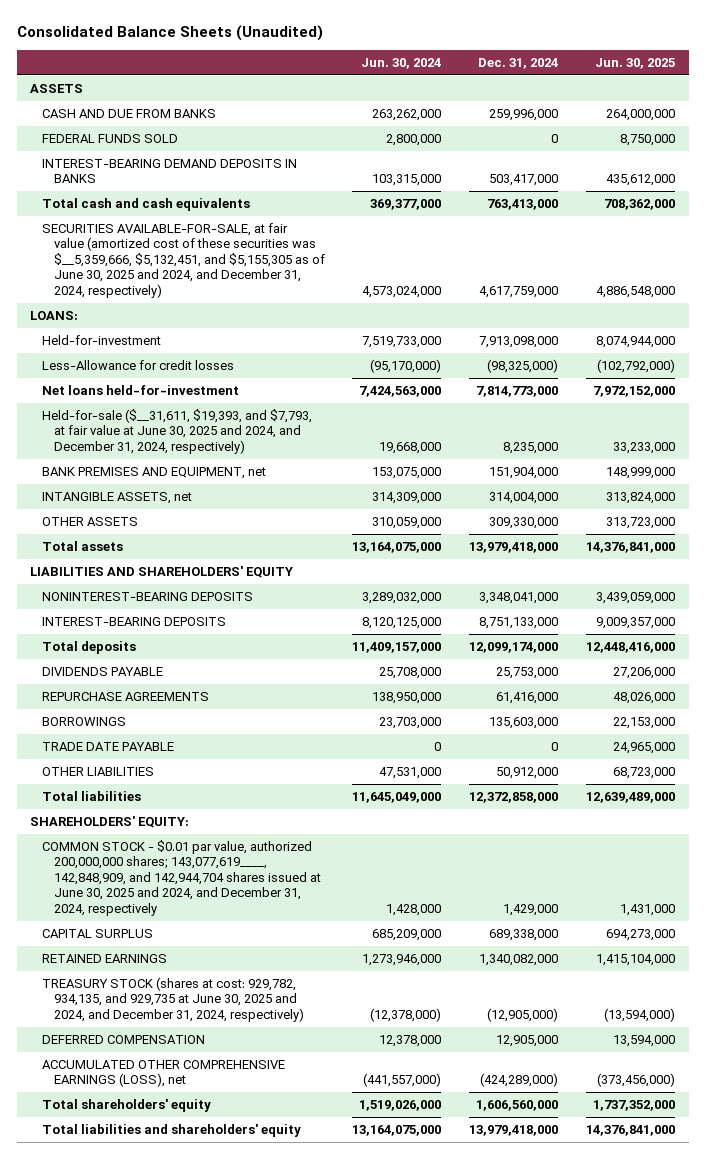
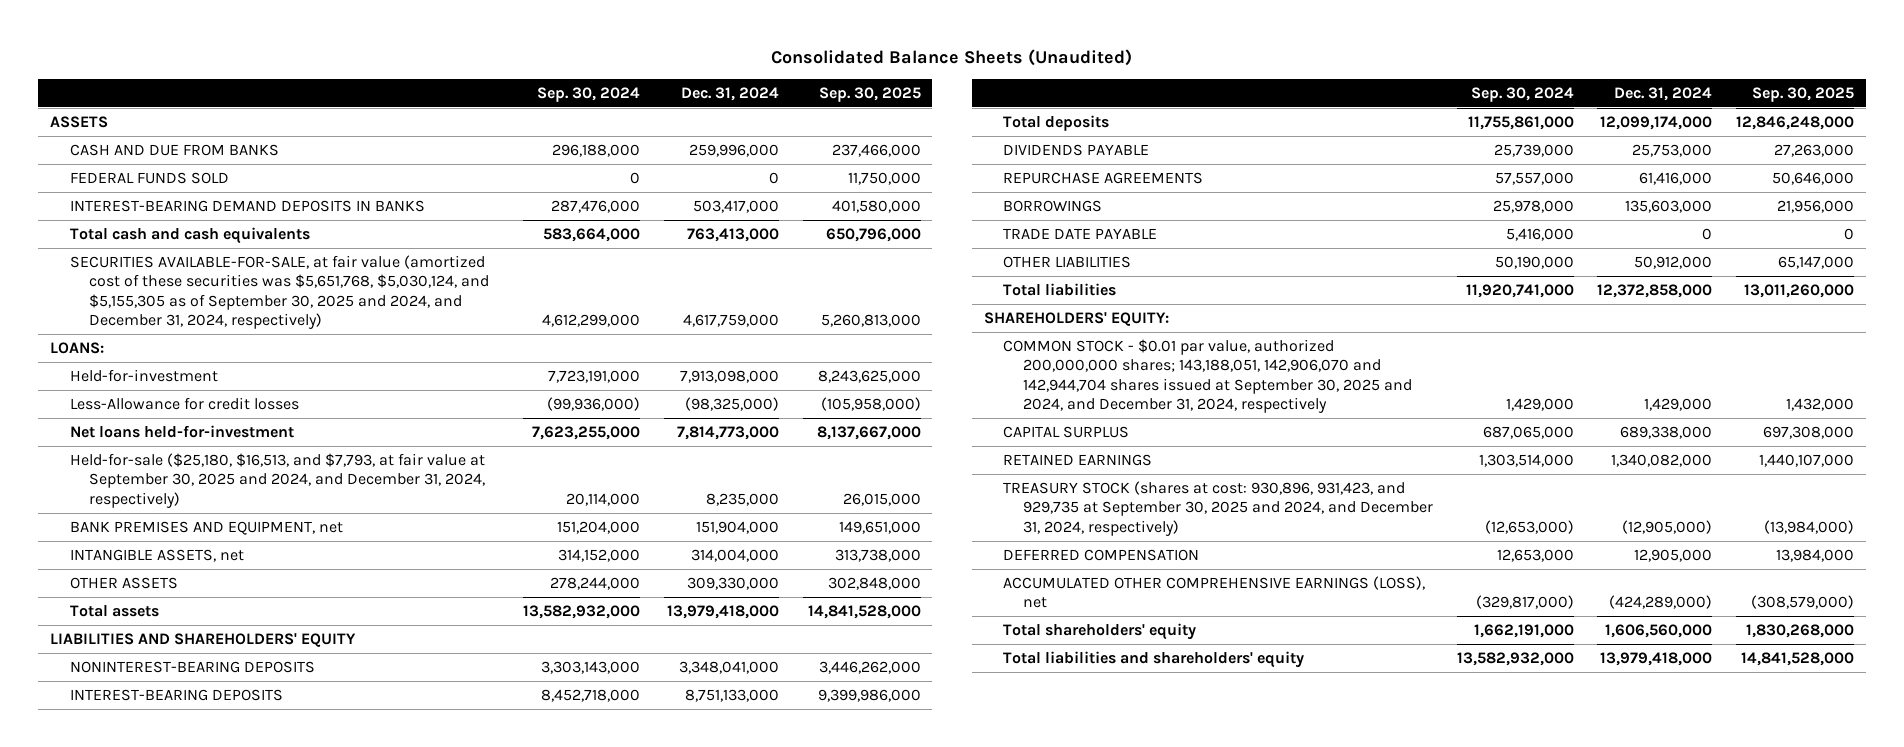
- | Jun. 30, 2024 | Dec. 31, 2024 | Jun. 30, 2025
+ | Sep. 30, 2024 | Dec. 31, 2024 | Sep. 30, 2025
- SECURITIES AVAILABLE-FOR-SALE, at fair value (amortized cost of these securities was $__5,359,666, $5,132,451, and $5,155,305 as of June 30, 2025 and 2024, and December 31, 2024, respectively) | 4,573,024,000 | 4,617,759,000 | 4,886,548,000
+ SECURITIES AVAILABLE-FOR-SALE, at fair value (amortized cost of these securities was $5,651,768, $5,030,124, and $5,155,305 as of September 30, 2025 and 2024, and December 31, 2024, respectively) | 4,612,299,000 | 4,617,759,000 | 5,260,813,000
- Held-for-sale ($__31,611, $19,393, and $7,793, at fair value at June 30, 2025 and 2024, and December 31, 2024, respectively) | 19,668,000 | 8,235,000 | 33,233,000
+ Held-for-sale ($25,180, $16,513, and $7,793, at fair value at September 30, 2025 and 2024, and December 31, 2024, respectively) | 20,114,000 | 8,235,000 | 26,015,000
- COMMON STOCK - $0.01 par value, authorized 200,000,000 shares; 143,077,619____, 142,848,909, and 142,944,704 shares issued at June 30, 2025 and 2024, and December 31, 2024, respectively | 1,428,000 | 1,429,000 | 1,431,000
+ COMMON STOCK - $0.01 par value, authorized 200,000,000 shares; 143,188,051, 142,906,070 and 142,944,704 shares issued at September 30, 2025 and 2024, and December 31, 2024, respectively | 1,429,000 | 1,429,000 | 1,432,000
- TREASURY STOCK (shares at cost: 929,782, 934,135, and 929,735 at June 30, 2025 and 2024, and December 31, 2024, respectively) | (12,378,000) | (12,905,000) | (13,594,000)
+ TREASURY STOCK (shares at cost: 930,896, 931,423, and 929,735 at September 30, 2025 and 2024, and December 31, 2024, respectively) | (12,653,000) | (12,905,000) | (13,984,000)

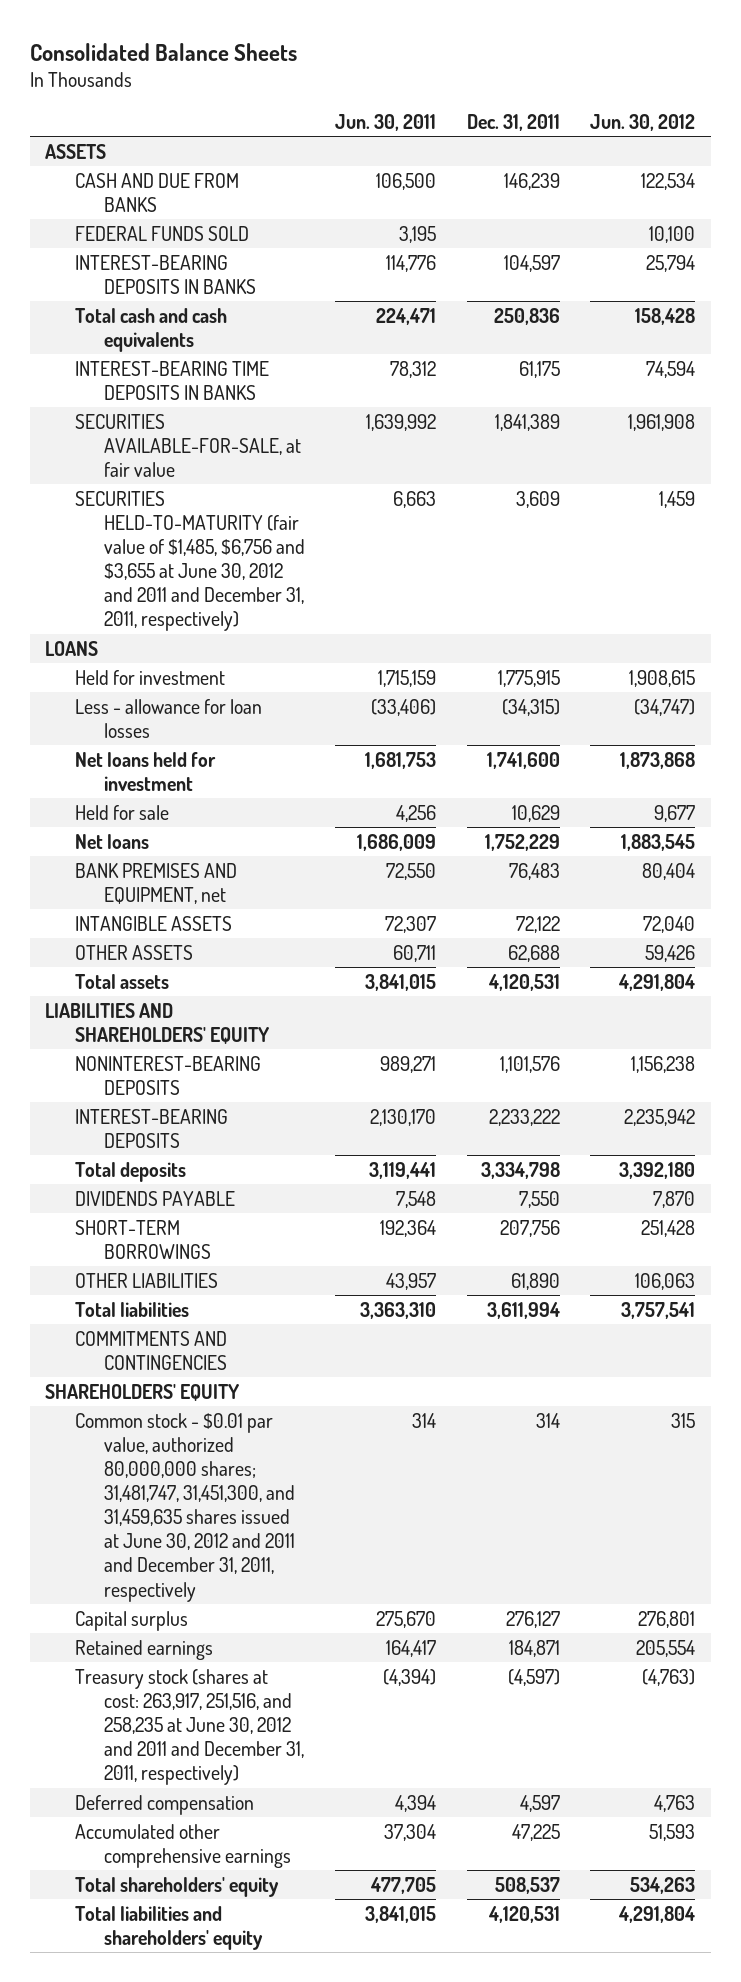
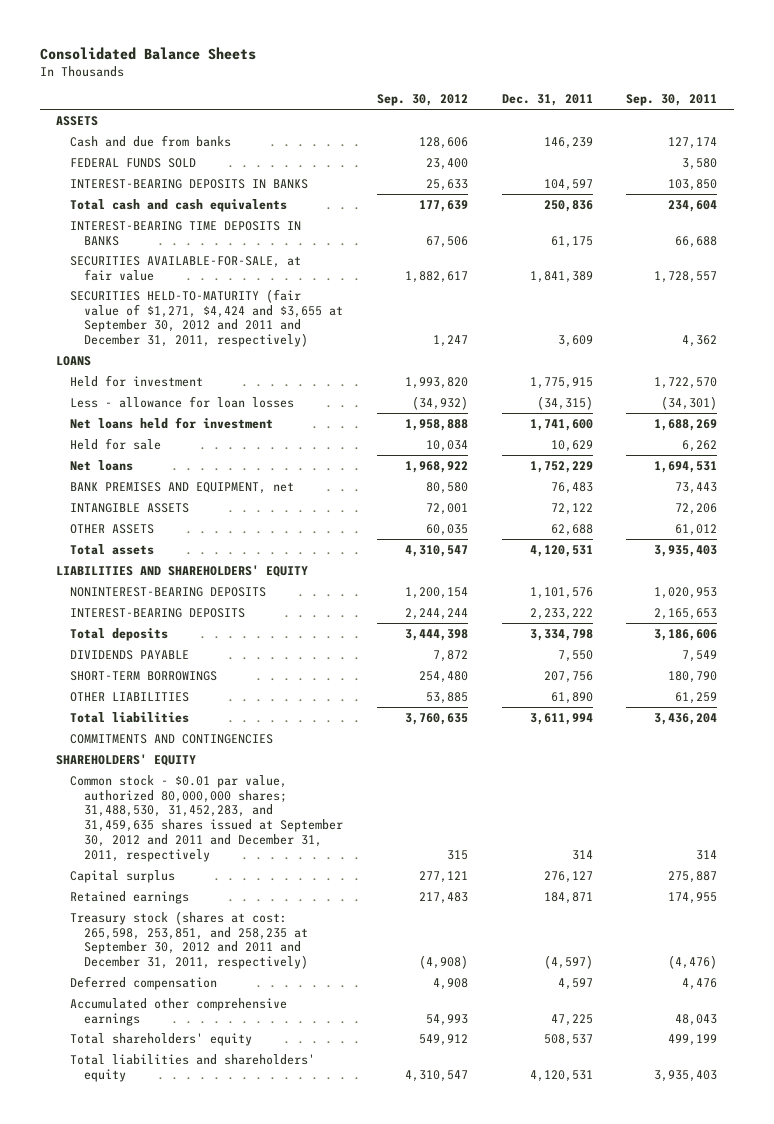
- | Jun. 30, 2011 | Dec. 31, 2011 | Jun. 30, 2012
+ | Sep. 30, 2012 | Dec. 31, 2011 | Sep. 30, 2011
- CASH AND DUE FROM BANKS | 106,500 | 146,239 | 122,534
+ Cash and due from banks | 128,606 | 146,239 | 127,174
- SECURITIES HELD-TO-MATURITY (fair value of $1,485, $6,756 and $3,655 at June 30, 2012 and 2011 and December 31, 2011, respectively) | 6,663 | 3,609 | 1,459
+ SECURITIES HELD-TO-MATURITY (fair value of $1,271, $4,424 and $3,655 at September 30, 2012 and 2011 and December 31, 2011, respectively) | 1,247 | 3,609 | 4,362
- Common stock - $0.01 par value, authorized 80,000,000 shares; 31,481,747, 31,451,300, and 31,459,635 shares issued at June 30, 2012 and 2011 and December 31, 2011, respectively | 314 | 314 | 315
+ Common stock - $0.01 par value, authorized 80,000,000 shares; 31,488,530, 31,452,283, and 31,459,635 shares issued at September 30, 2012 and 2011 and December 31, 2011, respectively | 315 | 314 | 314
- Treasury stock (shares at cost: 263,917, 251,516, and 258,235 at June 30, 2012 and 2011 and December 31, 2011, respectively) | (4,394) | (4,597) | (4,763)
+ Treasury stock (shares at cost: 265,598, 253,851, and 258,235 at September 30, 2012 and 2011 and December 31, 2011, respectively) | (4,908) | (4,597) | (4,476)

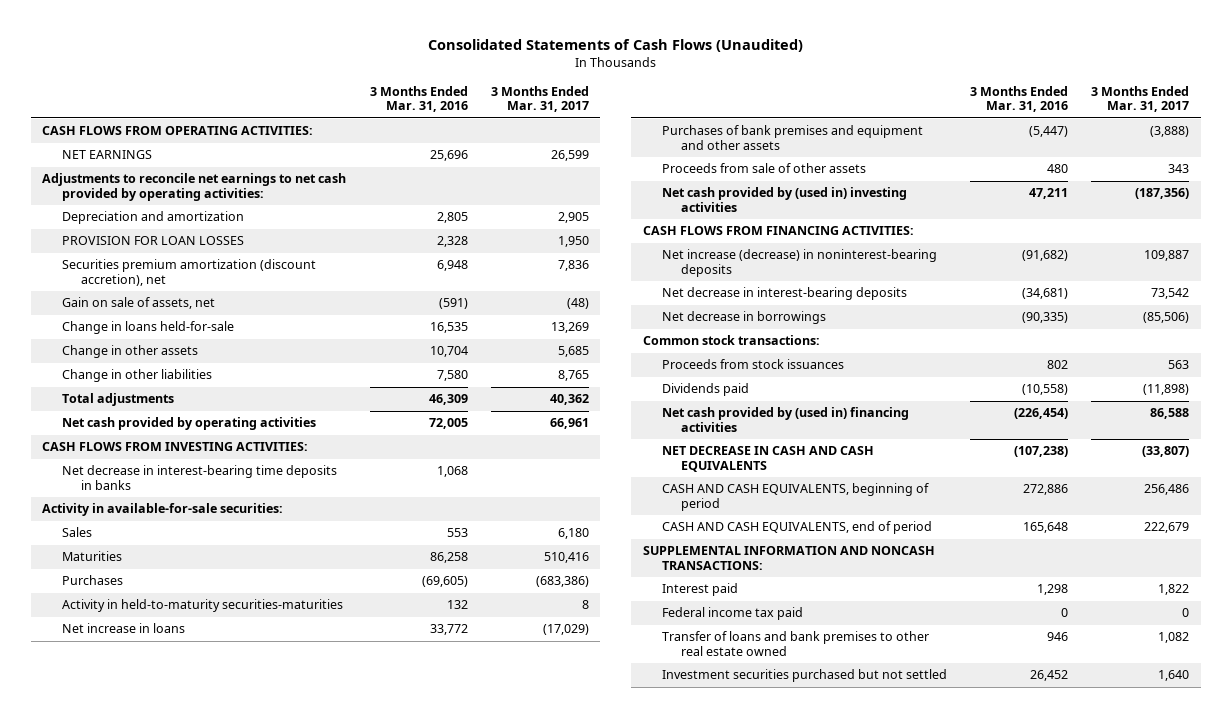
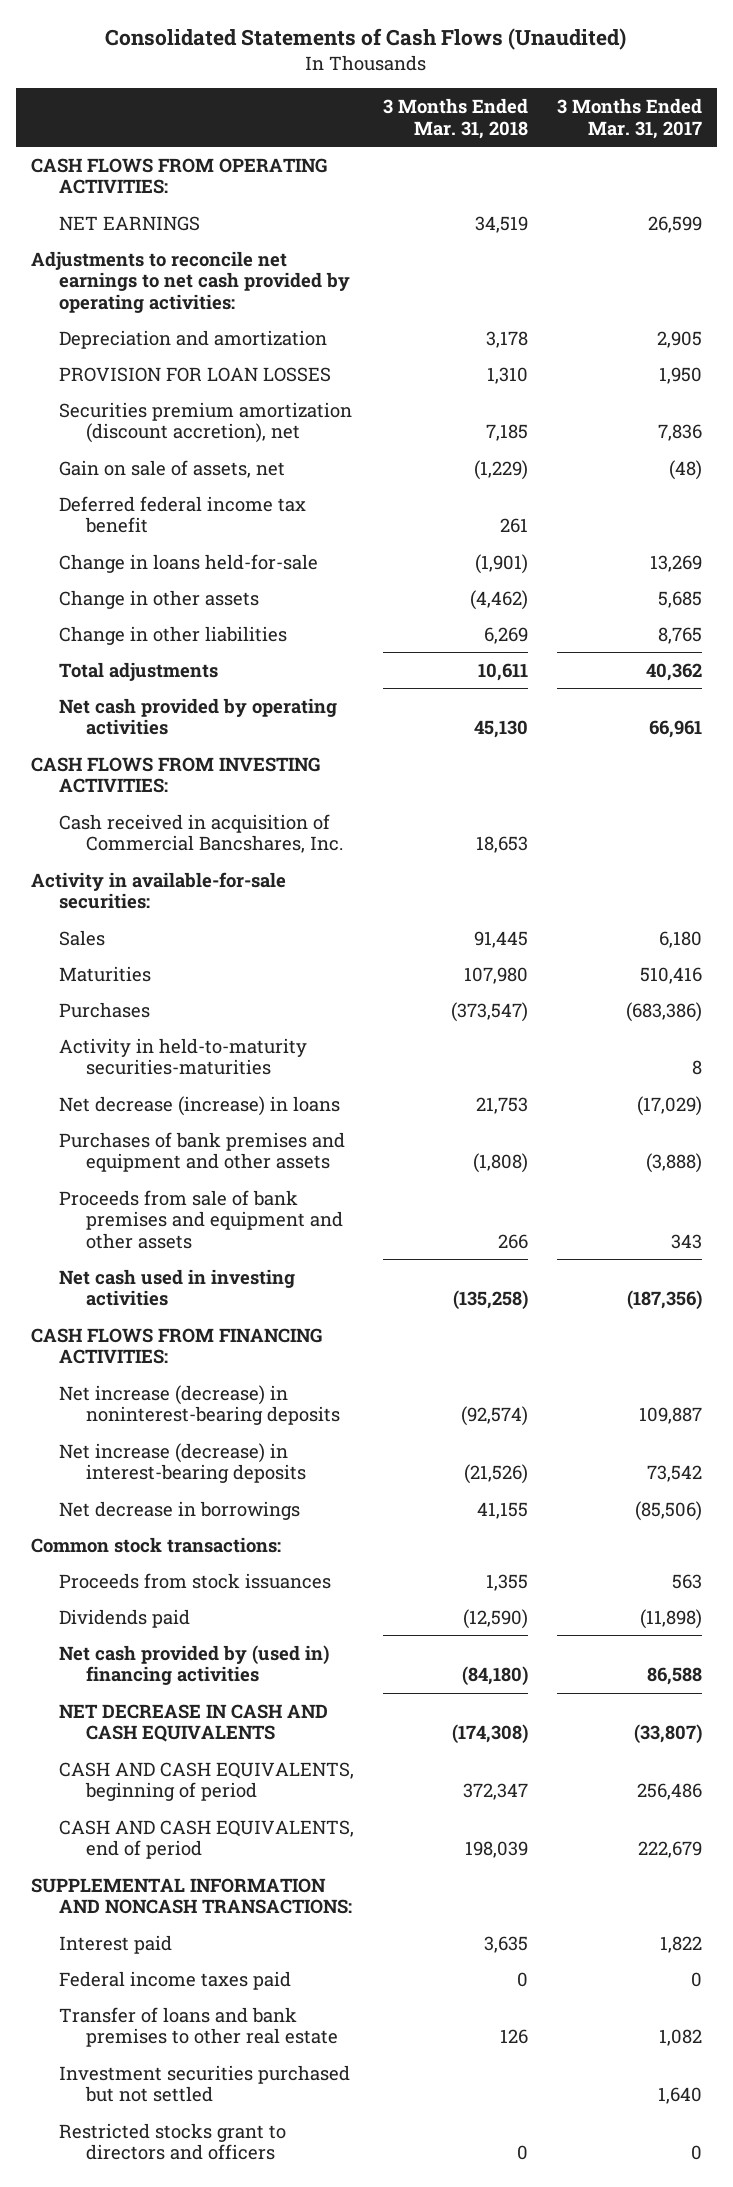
- | 3 Months Ended Mar. 31, 2016 | 3 Months Ended Mar. 31, 2017
+ | 3 Months Ended Mar. 31, 2018 | 3 Months Ended Mar. 31, 2017
+ Deferred federal income tax benefit | 261 |
- Net decrease in interest-bearing time deposits in banks | 1,068 |
+ Cash received in acquisition of Commercial Bancshares, Inc. | 18,653 |
- Net increase in loans | 33,772 | (17,029)
+ Net decrease (increase) in loans | 21,753 | (17,029)
- Proceeds from sale of other assets | 480 | 343
- Net cash provided by (used in) investing activities | 47,211 | (187,356)
+ Proceeds from sale of bank premises and equipment and other assets | 266 | 343
+ Net cash used in investing activities | (135,258) | (187,356)
- Net decrease in interest-bearing deposits | (34,681) | 73,542
+ Net increase (decrease) in interest-bearing deposits | (21,526) | 73,542
- Federal income tax paid | 0 | 0
- Transfer of loans and bank premises to other real estate owned | 946 | 1,082
+ Federal income taxes paid | 0 | 0
+ Transfer of loans and bank premises to other real estate | 126 | 1,082
+ Restricted stocks grant to directors and officers | 0 | 0

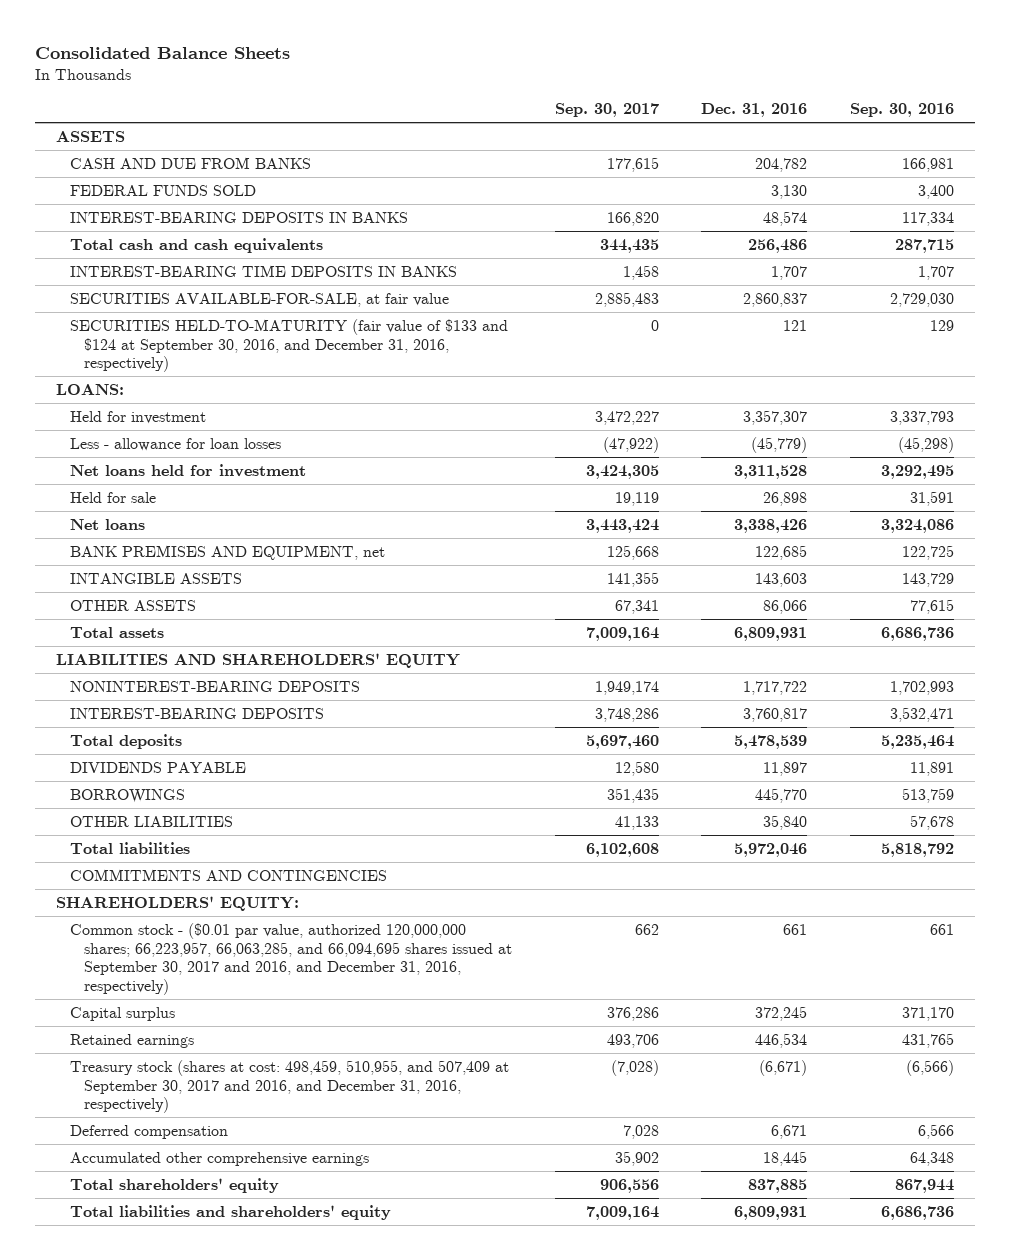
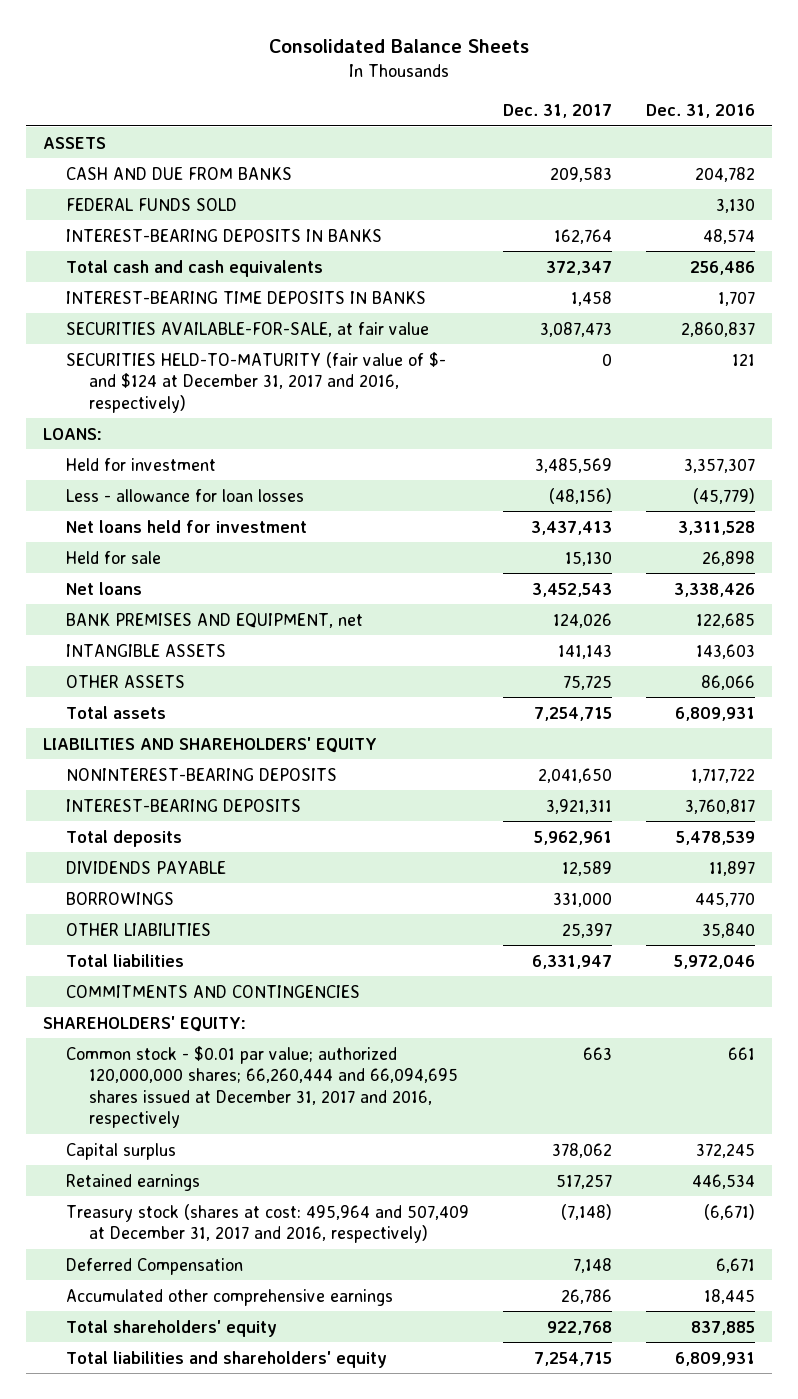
- | Sep. 30, 2017 | Dec. 31, 2016 | Sep. 30, 2016
+ | Dec. 31, 2017 | Dec. 31, 2016
- SECURITIES HELD-TO-MATURITY (fair value of $133 and $124 at September 30, 2016, and December 31, 2016, respectively) | 0 | 121 | 129
+ SECURITIES HELD-TO-MATURITY (fair value of $- and $124 at December 31, 2017 and 2016, respectively) | 0 | 121
- Common stock - ($0.01 par value, authorized 120,000,000 shares; 66,223,957, 66,063,285, and 66,094,695 shares issued at September 30, 2017 and 2016, and December 31, 2016, respectively) | 662 | 661 | 661
+ Common stock - $0.01 par value; authorized 120,000,000 shares; 66,260,444 and 66,094,695 shares issued at December 31, 2017 and 2016, respectively | 663 | 661
- Treasury stock (shares at cost: 498,459, 510,955, and 507,409 at September 30, 2017 and 2016, and December 31, 2016, respectively) | (7,028) | (6,671) | (6,566)
- Deferred compensation | 7,028 | 6,671 | 6,566
+ Treasury stock (shares at cost: 495,964 and 507,409 at December 31, 2017 and 2016, respectively) | (7,148) | (6,671)
+ Deferred Compensation | 7,148 | 6,671

